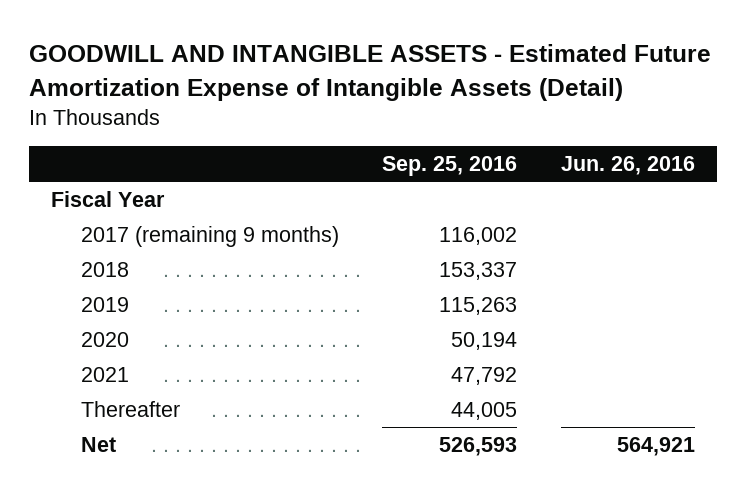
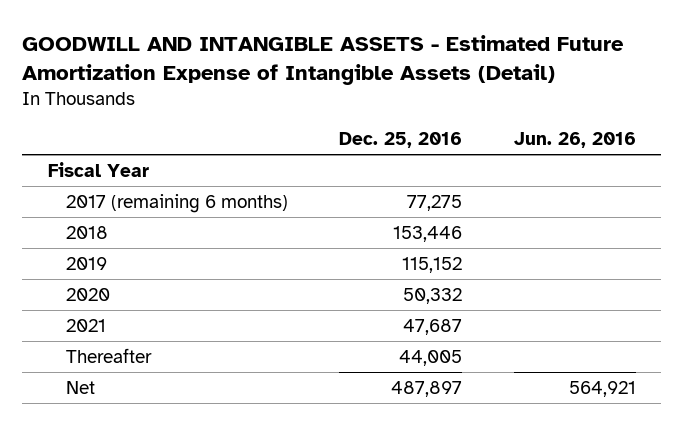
- | Sep. 25, 2016 | Jun. 26, 2016
+ | Dec. 25, 2016 | Jun. 26, 2016
- 2017 (remaining 9 months) | 116,002 |
+ 2017 (remaining 6 months) | 77,275 |

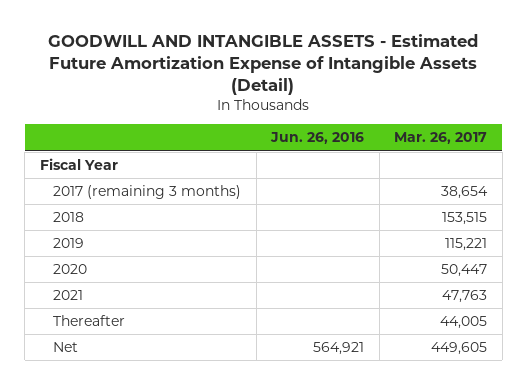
- | Dec. 25, 2016 | Jun. 26, 2016
+ | Jun. 26, 2016 | Mar. 26, 2017
- 2017 (remaining 6 months) | 77,275 |
+ 2017 (remaining 3 months) | | 38,654

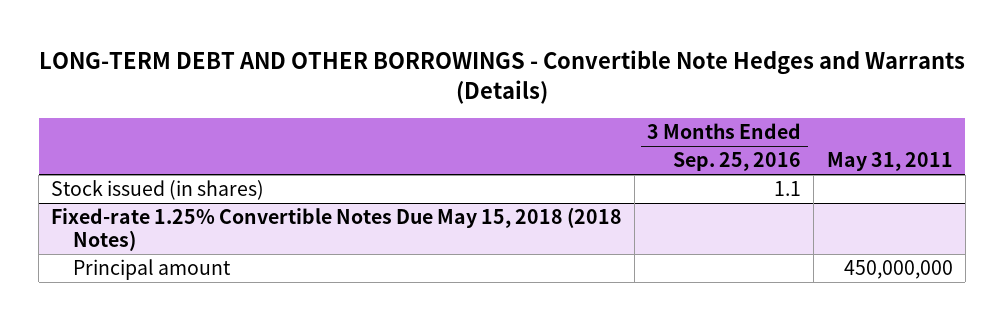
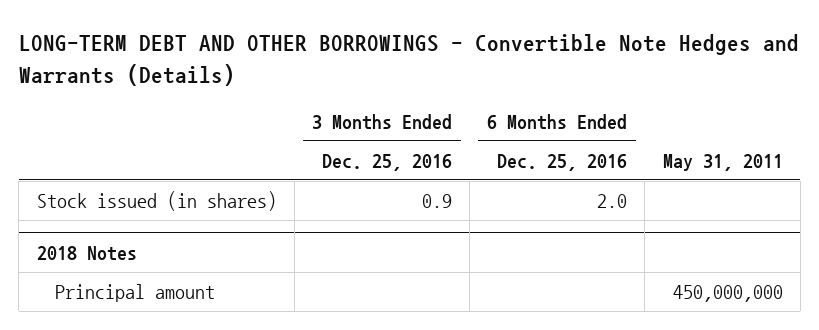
- | 3 Months Ended Sep. 25, 2016 | May 31, 2011
+ | 3 Months Ended Dec. 25, 2016 | 6 Months Ended Dec. 25, 2016 | May 31, 2011
- Fixed-rate 1.25% Convertible Notes Due May 15, 2018 (2018 Notes)
+ 2018 Notes

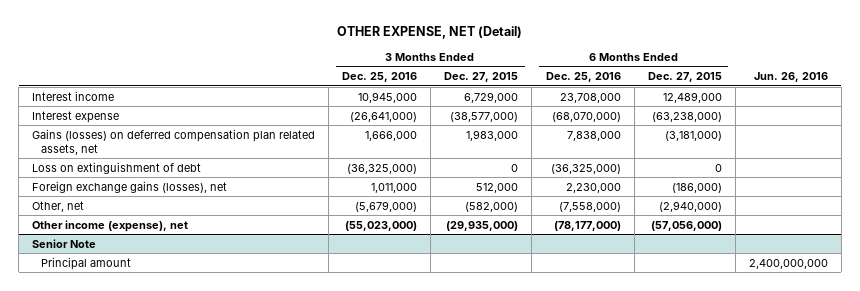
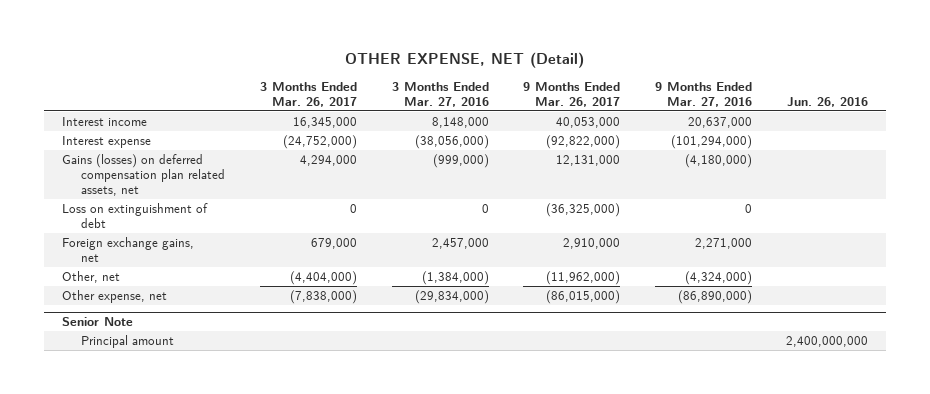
- | 3 Months Ended Dec. 25, 2016 | 3 Months Ended Dec. 27, 2015 | 6 Months Ended Dec. 25, 2016 | 6 Months Ended Dec. 27, 2015 | Jun. 26, 2016
+ | 3 Months Ended Mar. 26, 2017 | 3 Months Ended Mar. 27, 2016 | 9 Months Ended Mar. 26, 2017 | 9 Months Ended Mar. 27, 2016 | Jun. 26, 2016
- Foreign exchange gains (losses), net | 1,011,000 | 512,000 | 2,230,000 | (186,000) |
+ Foreign exchange gains, net | 679,000 | 2,457,000 | 2,910,000 | 2,271,000 |
- Other income (expense), net | (55,023,000) | (29,935,000) | (78,177,000) | (57,056,000) |
+ Other expense, net | (7,838,000) | (29,834,000) | (86,015,000) | (86,890,000) |

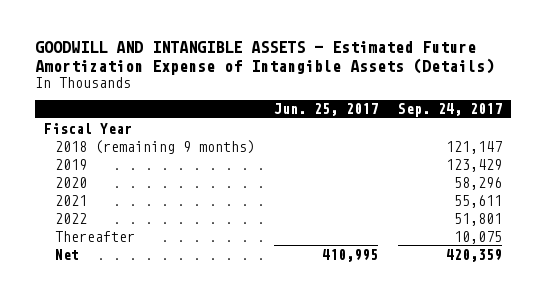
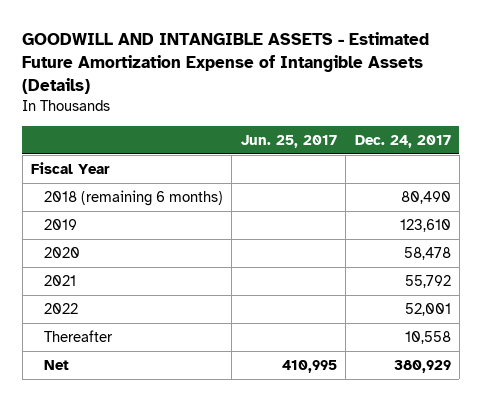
- | Jun. 25, 2017 | Sep. 24, 2017
+ | Jun. 25, 2017 | Dec. 24, 2017
- 2018 (remaining 9 months) | | 121,147
+ 2018 (remaining 6 months) | | 80,490

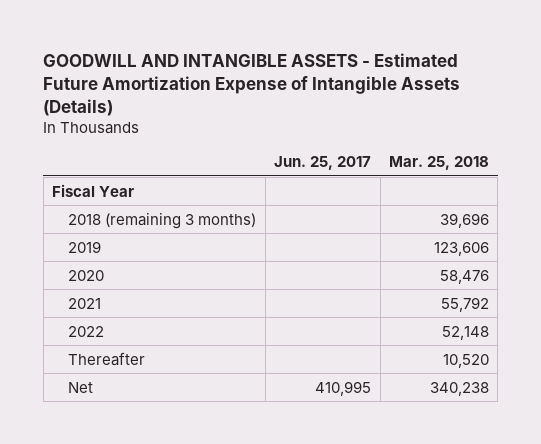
- | Jun. 25, 2017 | Dec. 24, 2017
+ | Jun. 25, 2017 | Mar. 25, 2018
- 2018 (remaining 6 months) | | 80,490
+ 2018 (remaining 3 months) | | 39,696

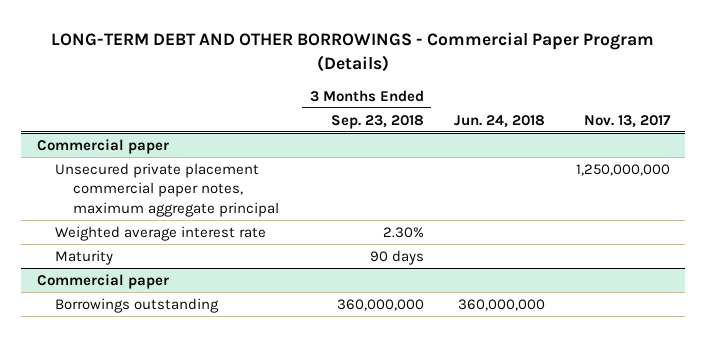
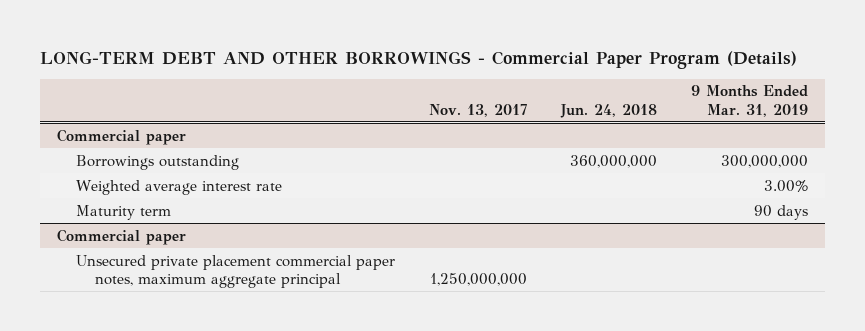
- | 3 Months Ended Sep. 23, 2018 | Jun. 24, 2018 | Nov. 13, 2017
+ | Nov. 13, 2017 | Jun. 24, 2018 | 9 Months Ended Mar. 31, 2019
@ Commercial paper
moved up: Borrowings outstanding | | 360,000,000 | 300,000,000
- Maturity | 90 days | |
+ Maturity term | | | 90 days
moved down: Unsecured private placement commercial paper notes, maximum aggregate principal | 1,250,000,000 | |

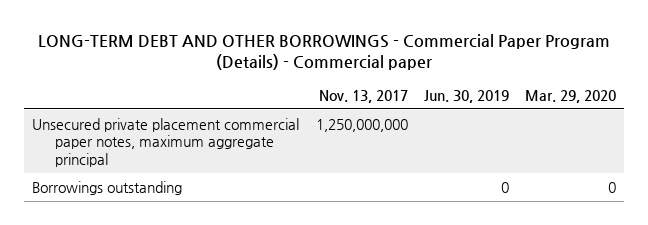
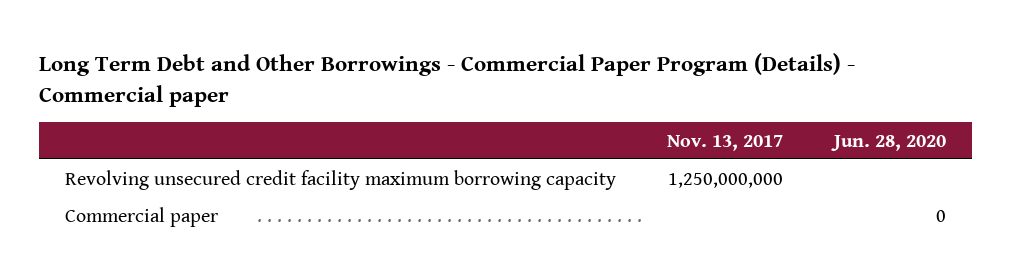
- LONG-TERM DEBT AND OTHER BORROWINGS - Commercial Paper Program (Details) - Commercial paper
+ Long Term Debt and Other Borrowings - Commercial Paper Program (Details) - Commercial paper
- | Nov. 13, 2017 | Jun. 30, 2019 | Mar. 29, 2020
+ | Nov. 13, 2017 | Jun. 28, 2020
- Unsecured private placement commercial paper notes, maximum aggregate principal | 1,250,000,000 | |
- Borrowings outstanding | | 0 | 0
+ Revolving unsecured credit facility maximum borrowing capacity | 1,250,000,000 |
+ Commercial paper | | 0

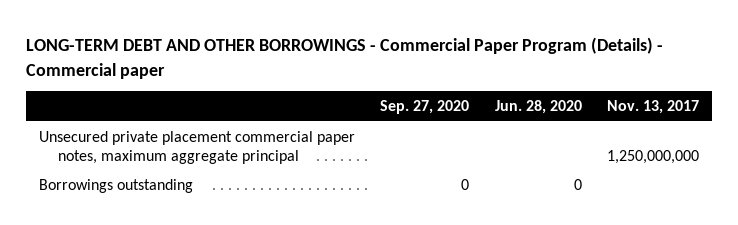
- Long Term Debt and Other Borrowings - Commercial Paper Program (Details) - Commercial paper
+ LONG-TERM DEBT AND OTHER BORROWINGS - Commercial Paper Program (Details) - Commercial paper
- | Nov. 13, 2017 | Jun. 28, 2020
+ | Sep. 27, 2020 | Jun. 28, 2020 | Nov. 13, 2017
- Revolving unsecured credit facility maximum borrowing capacity | 1,250,000,000 |
- Commercial paper | | 0
+ Unsecured private placement commercial paper notes, maximum aggregate principal | | | 1,250,000,000
+ Borrowings outstanding | 0 | 0 |

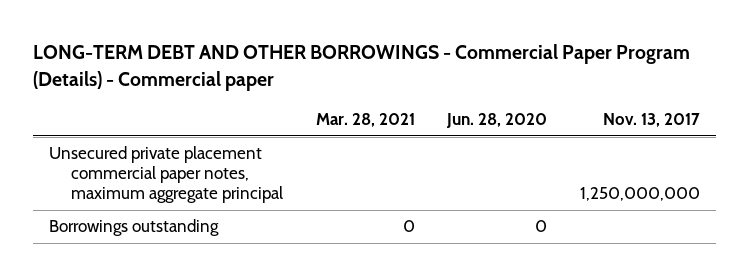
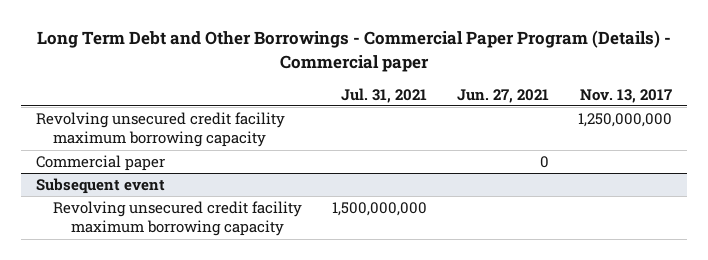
- LONG-TERM DEBT AND OTHER BORROWINGS - Commercial Paper Program (Details) - Commercial paper
+ Long Term Debt and Other Borrowings - Commercial Paper Program (Details) - Commercial paper
- | Mar. 28, 2021 | Jun. 28, 2020 | Nov. 13, 2017
+ | Jul. 31, 2021 | Jun. 27, 2021 | Nov. 13, 2017
- Unsecured private placement commercial paper notes, maximum aggregate principal | | | 1,250,000,000
- Borrowings outstanding | 0 | 0 |
+ Revolving unsecured credit facility maximum borrowing capacity | | | 1,250,000,000
+ Commercial paper | | 0 |
+ Subsequent event
+ Revolving unsecured credit facility maximum borrowing capacity | 1,500,000,000 | |

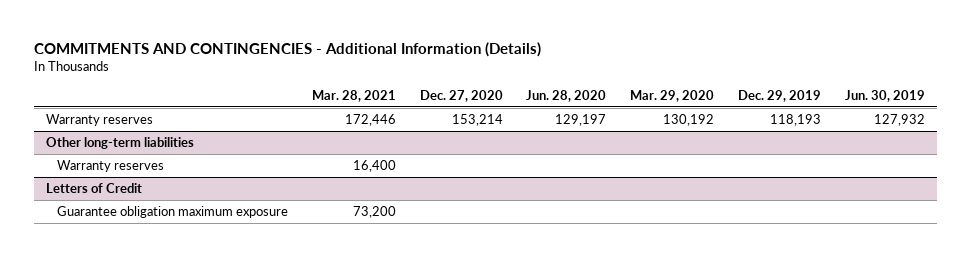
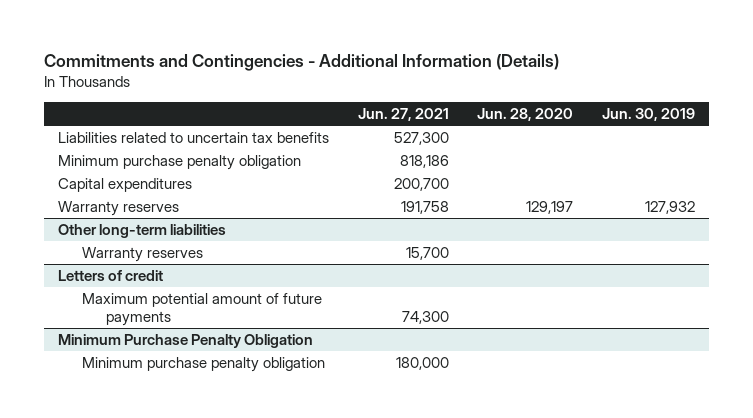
- COMMITMENTS AND CONTINGENCIES - Additional Information (Details)
+ Commitments and Contingencies - Additional Information (Details)
- | Mar. 28, 2021 | Dec. 27, 2020 | Jun. 28, 2020 | Mar. 29, 2020 | Dec. 29, 2019 | Jun. 30, 2019
+ | Jun. 27, 2021 | Jun. 28, 2020 | Jun. 30, 2019
+ Liabilities related to uncertain tax benefits | 527,300 | |
+ Minimum purchase penalty obligation | 818,186 | |
+ Capital expenditures | 200,700 | |
- Letters of Credit
- Guarantee obligation maximum exposure | 73,200 | | | | |
+ Letters of credit
+ Maximum potential amount of future payments | 74,300 | |
+ Minimum Purchase Penalty Obligation
+ Minimum purchase penalty obligation | 180,000 | |

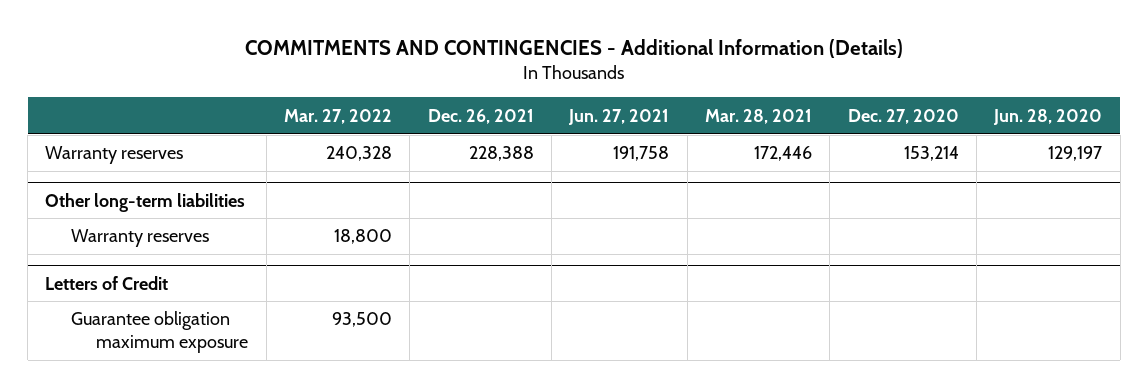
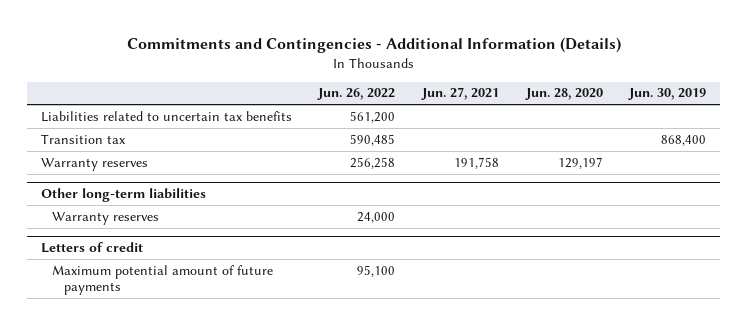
- COMMITMENTS AND CONTINGENCIES - Additional Information (Details)
+ Commitments and Contingencies - Additional Information (Details)
- | Mar. 27, 2022 | Dec. 26, 2021 | Jun. 27, 2021 | Mar. 28, 2021 | Dec. 27, 2020 | Jun. 28, 2020
+ | Jun. 26, 2022 | Jun. 27, 2021 | Jun. 28, 2020 | Jun. 30, 2019
+ Liabilities related to uncertain tax benefits | 561,200 | | |
+ Transition tax | 590,485 | | | 868,400
- Letters of Credit
- Guarantee obligation maximum exposure | 93,500 | | | | |
+ Letters of credit
+ Maximum potential amount of future payments | 95,100 | | |

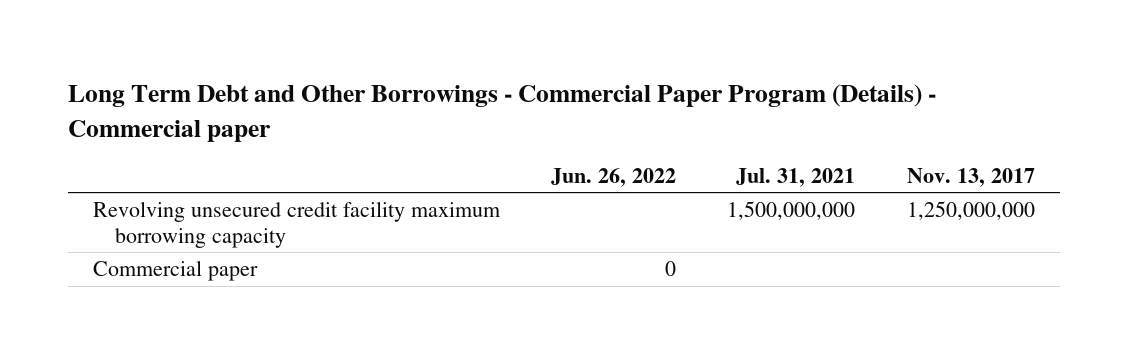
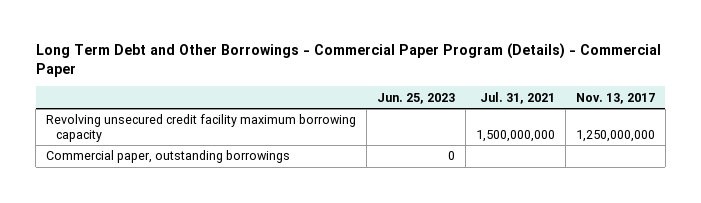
- Long Term Debt and Other Borrowings - Commercial Paper Program (Details) - Commercial paper
+ Long Term Debt and Other Borrowings - Commercial Paper Program (Details) - Commercial Paper
- | Jun. 26, 2022 | Jul. 31, 2021 | Nov. 13, 2017
+ | Jun. 25, 2023 | Jul. 31, 2021 | Nov. 13, 2017
- Commercial paper | 0 | |
+ Commercial paper, outstanding borrowings | 0 | |

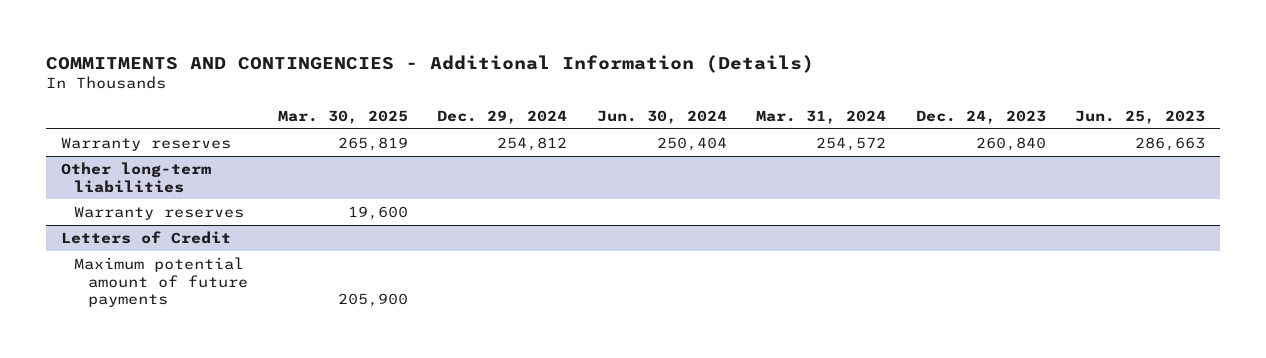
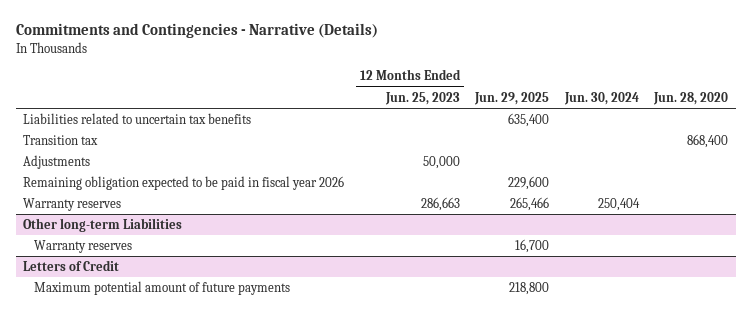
- COMMITMENTS AND CONTINGENCIES - Additional Information (Details)
+ Commitments and Contingencies - Narrative (Details)
- | Mar. 30, 2025 | Dec. 29, 2024 | Jun. 30, 2024 | Mar. 31, 2024 | Dec. 24, 2023 | Jun. 25, 2023
+ | 12 Months Ended Jun. 25, 2023 | Jun. 29, 2025 | Jun. 30, 2024 | Jun. 28, 2020
+ Liabilities related to uncertain tax benefits | | 635,400 | |
+ Transition tax | | | | 868,400
+ Adjustments | 50,000 | | |
+ Remaining obligation expected to be paid in fiscal year 2026 | | 229,600 | |
- Other long-term liabilities
+ Other long-term Liabilities

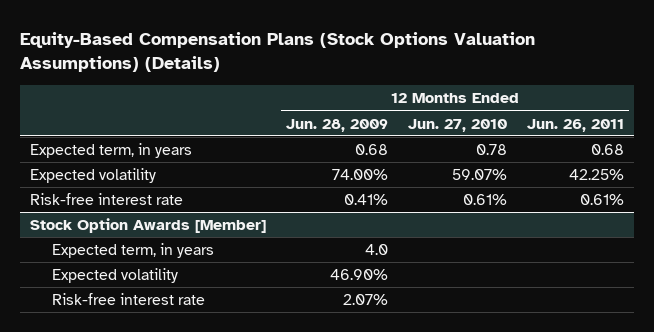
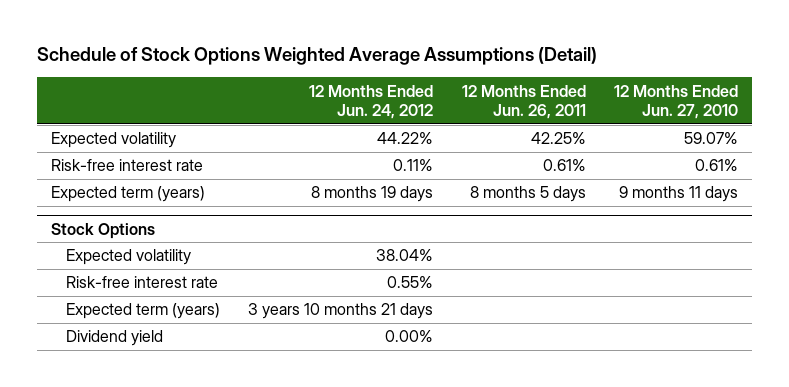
- Equity-Based Compensation Plans (Stock Options Valuation Assumptions) (Details)
+ Schedule of Stock Options Weighted Average Assumptions (Detail)
- | 12 Months Ended Jun. 28, 2009 | 12 Months Ended Jun. 27, 2010 | 12 Months Ended Jun. 26, 2011
+ | 12 Months Ended Jun. 24, 2012 | 12 Months Ended Jun. 26, 2011 | 12 Months Ended Jun. 27, 2010
- Expected term, in years | 0.68 | 0.78 | 0.68
- Stock Option Awards [Member]
- Expected term, in years | 4.0 | |
+ Expected term (years) | 8 months 19 days | 8 months 5 days | 9 months 11 days
+ Stock Options
+ Expected term (years) | 3 years 10 months 21 days | |
+ Dividend yield | 0.00% | |

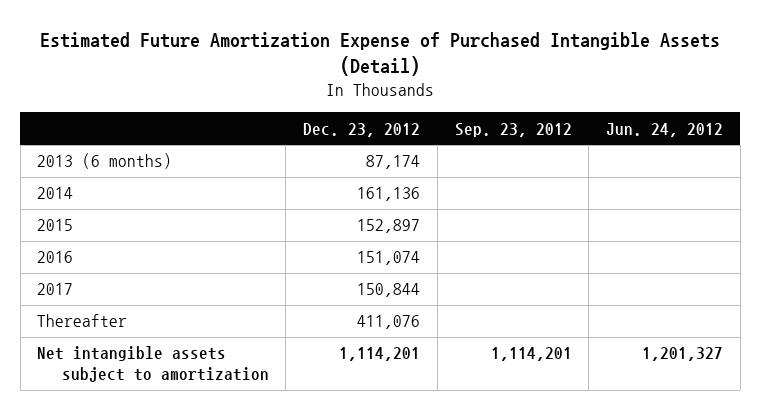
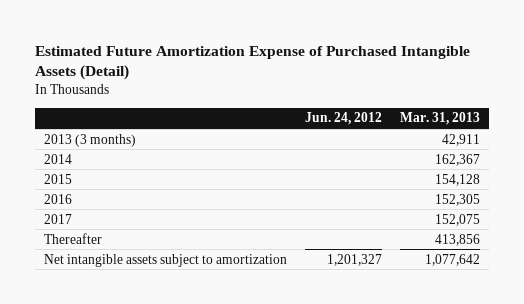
- | Dec. 23, 2012 | Sep. 23, 2012 | Jun. 24, 2012
+ | Jun. 24, 2012 | Mar. 31, 2013
- 2013 (6 months) | 87,174 | |
+ 2013 (3 months) | | 42,911

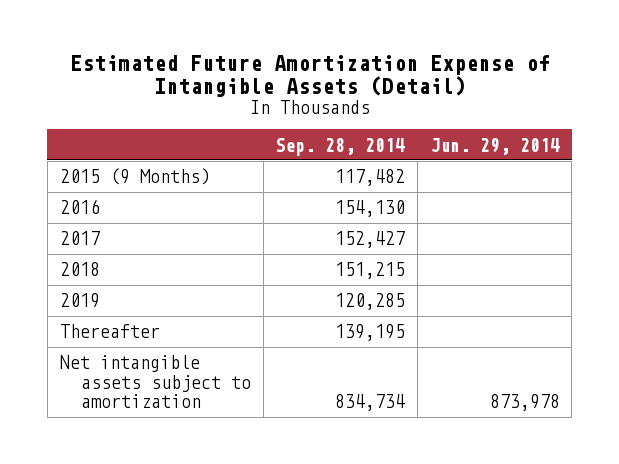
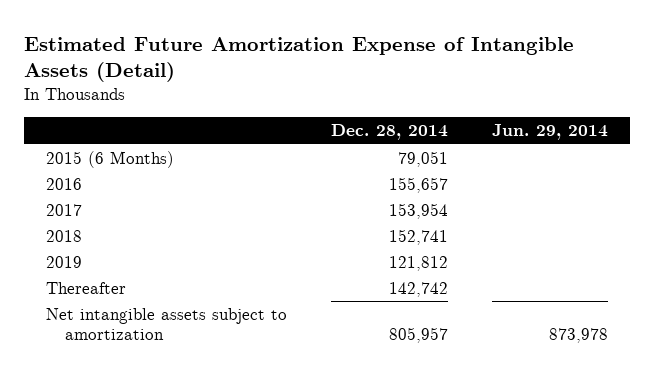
- | Sep. 28, 2014 | Jun. 29, 2014
+ | Dec. 28, 2014 | Jun. 29, 2014
- 2015 (9 Months) | 117,482 |
+ 2015 (6 Months) | 79,051 |

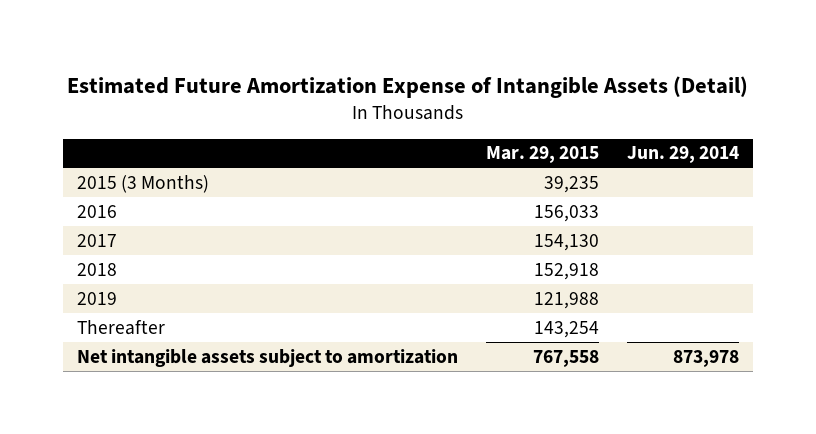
- | Dec. 28, 2014 | Jun. 29, 2014
+ | Mar. 29, 2015 | Jun. 29, 2014
- 2015 (6 Months) | 79,051 |
+ 2015 (3 Months) | 39,235 |

